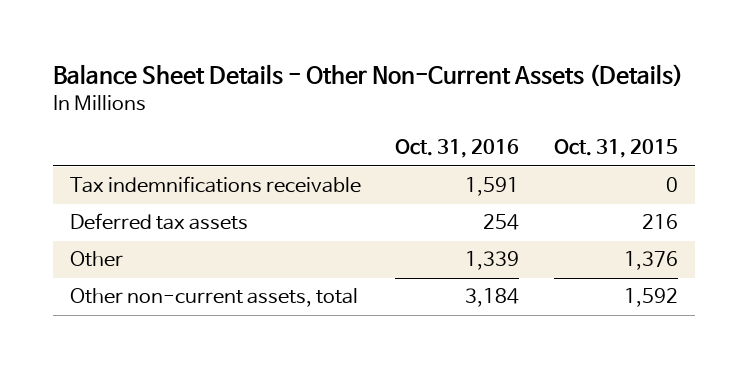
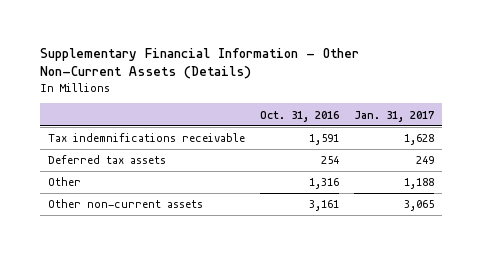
- Balance Sheet Details - Other Non-Current Assets (Details)
+ Supplementary Financial Information - Other Non-Current Assets (Details)
- | Oct. 31, 2016 | Oct. 31, 2015
+ | Oct. 31, 2016 | Jan. 31, 2017
- Other | 1,339 | 1,376
- Other non-current assets, total | 3,184 | 1,592
+ Other | 1,316 | 1,188
+ Other non-current assets | 3,161 | 3,065

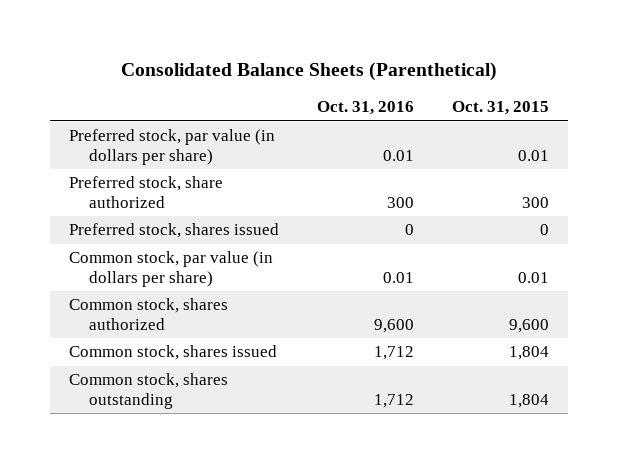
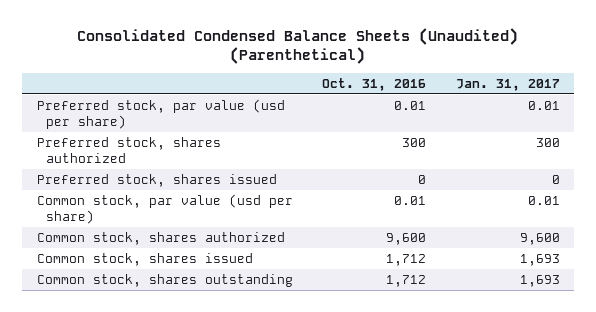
- Consolidated Balance Sheets (Parenthetical)
+ Consolidated Condensed Balance Sheets (Unaudited) (Parenthetical)
- | Oct. 31, 2016 | Oct. 31, 2015
+ | Oct. 31, 2016 | Jan. 31, 2017
- Preferred stock, par value (in dollars per share) | 0.01 | 0.01
- Preferred stock, share authorized | 300 | 300
+ Preferred stock, par value (usd per share) | 0.01 | 0.01
+ Preferred stock, shares authorized | 300 | 300
- Common stock, par value (in dollars per share) | 0.01 | 0.01
+ Common stock, par value (usd per share) | 0.01 | 0.01

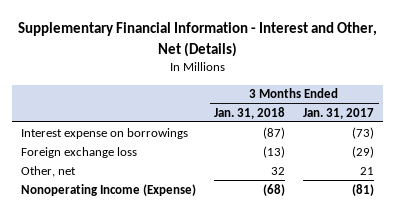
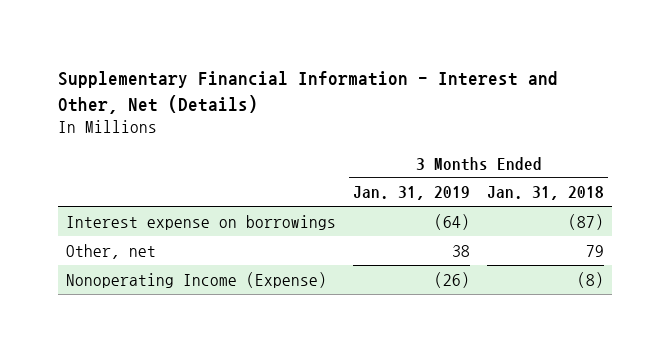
- | 3 Months Ended Jan. 31, 2018 | 3 Months Ended Jan. 31, 2017
+ | 3 Months Ended Jan. 31, 2019 | 3 Months Ended Jan. 31, 2018
- Foreign exchange loss | (13) | (29)
- Other, net | 32 | 21
- Nonoperating Income (Expense) | (68) | (81)
+ Other, net | 38 | 79
+ Nonoperating Income (Expense) | (26) | (8)

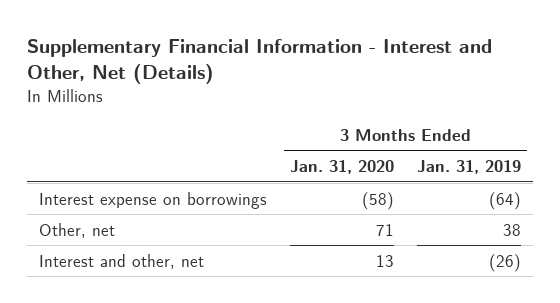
- | 3 Months Ended Jan. 31, 2019 | 3 Months Ended Jan. 31, 2018
+ | 3 Months Ended Jan. 31, 2020 | 3 Months Ended Jan. 31, 2019
- Nonoperating Income (Expense) | (26) | (8)
+ Interest and other, net | 13 | (26)

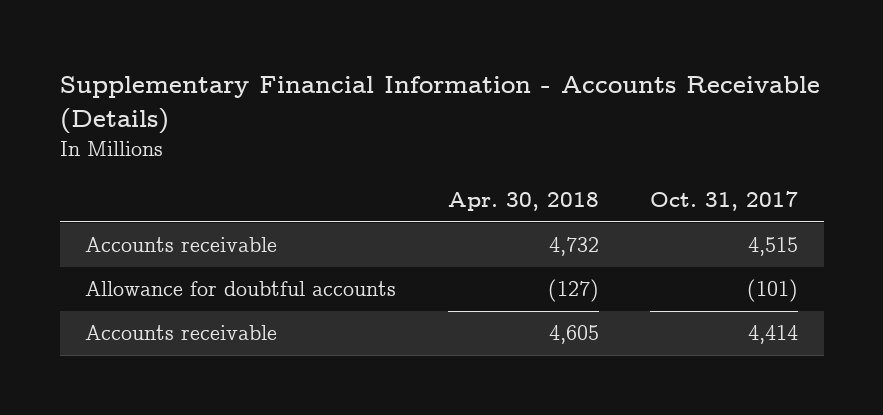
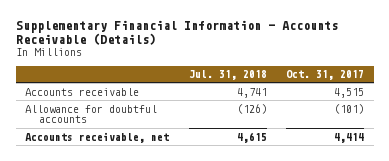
- | Apr. 30, 2018 | Oct. 31, 2017
+ | Jul. 31, 2018 | Oct. 31, 2017
- Accounts receivable | 4,605 | 4,414
+ Accounts receivable, net | 4,615 | 4,414

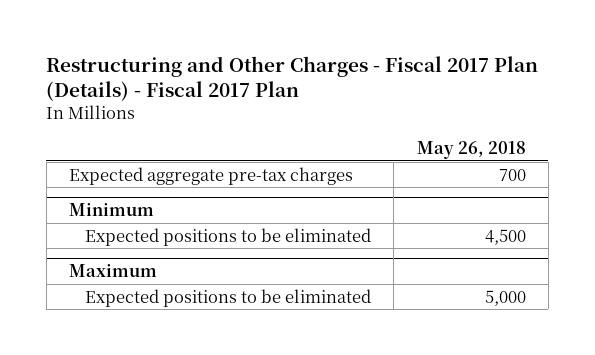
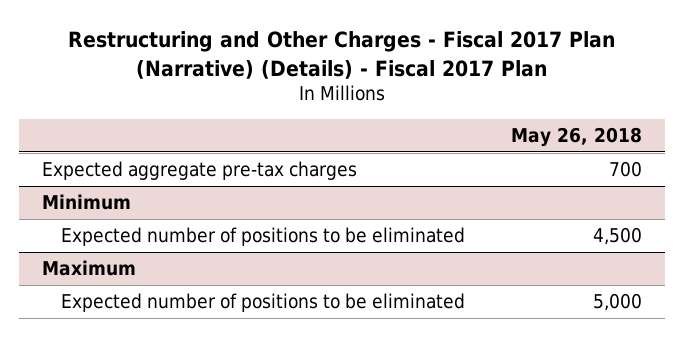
- Restructuring and Other Charges - Fiscal 2017 Plan (Details) - Fiscal 2017 Plan
+ Restructuring and Other Charges - Fiscal 2017 Plan (Narrative) (Details) - Fiscal 2017 Plan
@ Minimum
- Expected positions to be eliminated | 4,500
+ Expected number of positions to be eliminated | 4,500
@ Maximum
- Expected positions to be eliminated | 5,000
+ Expected number of positions to be eliminated | 5,000

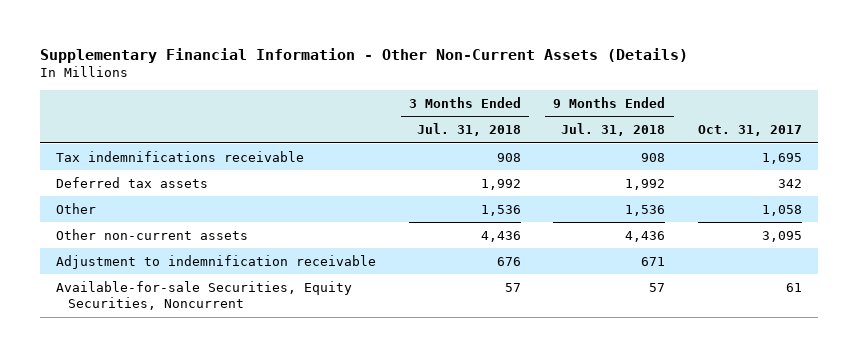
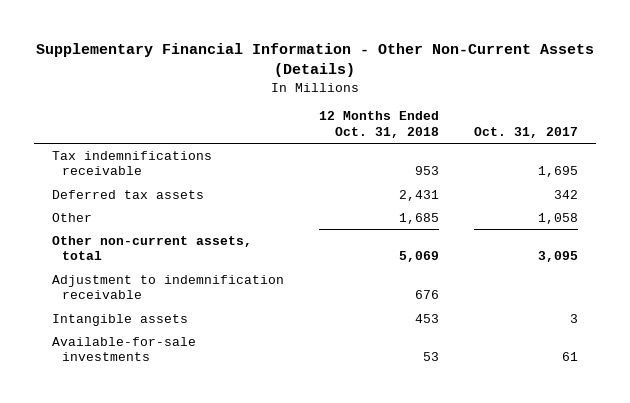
- | 3 Months Ended Jul. 31, 2018 | 9 Months Ended Jul. 31, 2018 | Oct. 31, 2017
+ | 12 Months Ended Oct. 31, 2018 | Oct. 31, 2017
- Other non-current assets | 4,436 | 4,436 | 3,095
+ Other non-current assets, total | 5,069 | 3,095
- Available-for-sale Securities, Equity Securities, Noncurrent | 57 | 57 | 61
+ Intangible assets | 453 | 3
+ Available-for-sale investments | 53 | 61

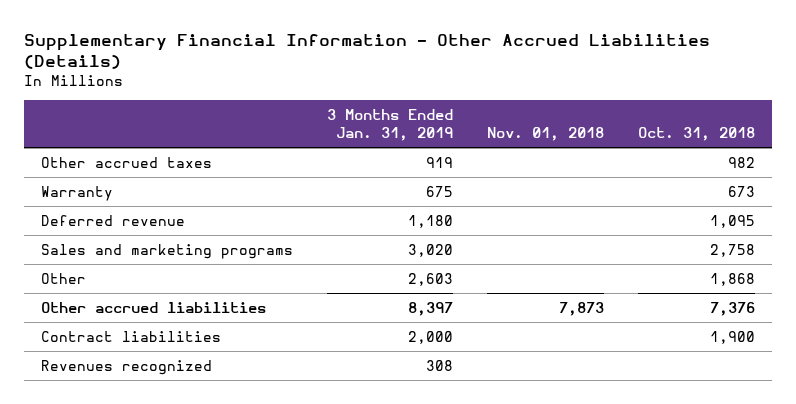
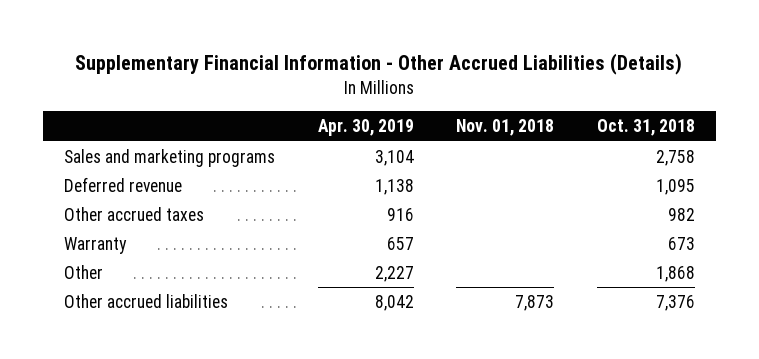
- | 3 Months Ended Jan. 31, 2019 | Nov. 01, 2018 | Oct. 31, 2018
+ | Apr. 30, 2019 | Nov. 01, 2018 | Oct. 31, 2018
moved up: Sales and marketing programs | 3,104 | | 2,758
moved up: Deferred revenue | 1,138 | | 1,095
- Contract liabilities | 2,000 | | 1,900
- Revenues recognized | 308 | |

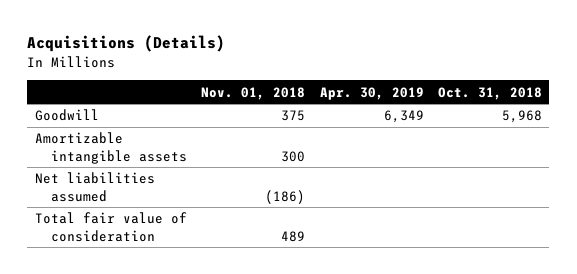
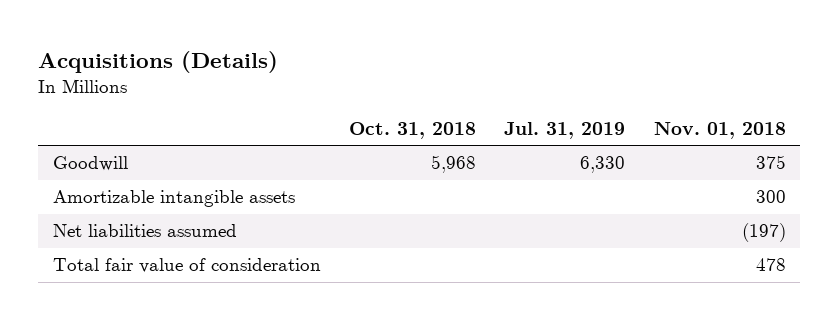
- | Nov. 01, 2018 | Apr. 30, 2019 | Oct. 31, 2018
+ | Oct. 31, 2018 | Jul. 31, 2019 | Nov. 01, 2018
- Net liabilities assumed | (186) | |
- Total fair value of consideration | 489 | |
+ Net liabilities assumed | | | (197)
+ Total fair value of consideration | | | 478

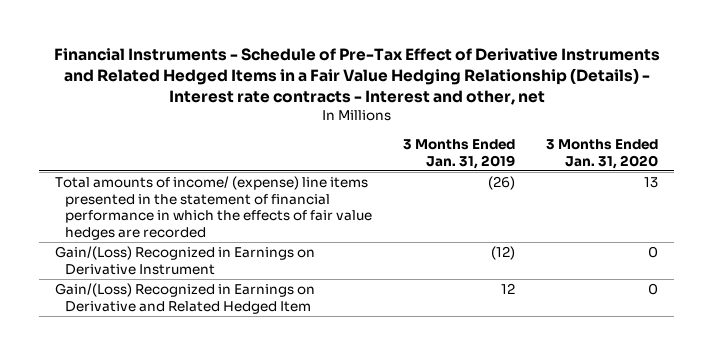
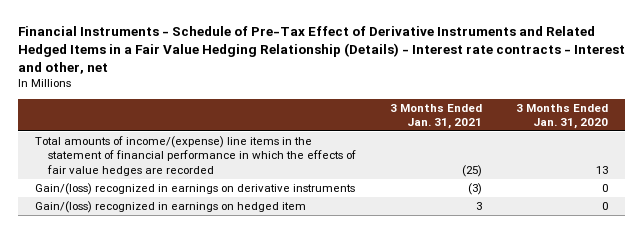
- | 3 Months Ended Jan. 31, 2019 | 3 Months Ended Jan. 31, 2020
+ | 3 Months Ended Jan. 31, 2021 | 3 Months Ended Jan. 31, 2020
- Total amounts of income/ (expense) line items presented in the statement of financial performance in which the effects of fair value hedges are recorded | (26) | 13
- Gain/(Loss) Recognized in Earnings on Derivative Instrument | (12) | 0
- Gain/(Loss) Recognized in Earnings on Derivative and Related Hedged Item | 12 | 0
+ Total amounts of income/(expense) line items in the statement of financial performance in which the effects of fair value hedges are recorded | (25) | 13
+ Gain/(loss) recognized in earnings on derivative instruments | (3) | 0
+ Gain/(loss) recognized in earnings on hedged item | 3 | 0

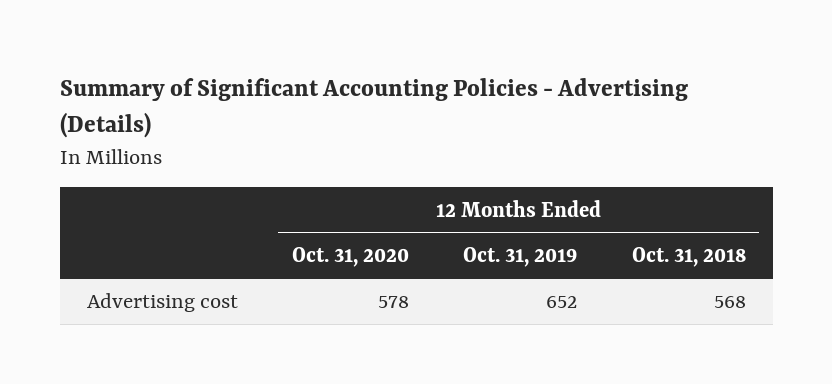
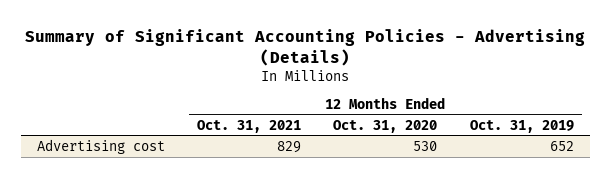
- | 12 Months Ended Oct. 31, 2020 | 12 Months Ended Oct. 31, 2019 | 12 Months Ended Oct. 31, 2018
+ | 12 Months Ended Oct. 31, 2021 | 12 Months Ended Oct. 31, 2020 | 12 Months Ended Oct. 31, 2019
- Advertising cost | 578 | 652 | 568
+ Advertising cost | 829 | 530 | 652

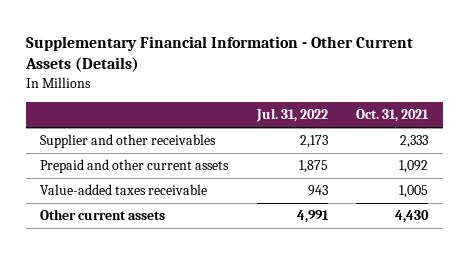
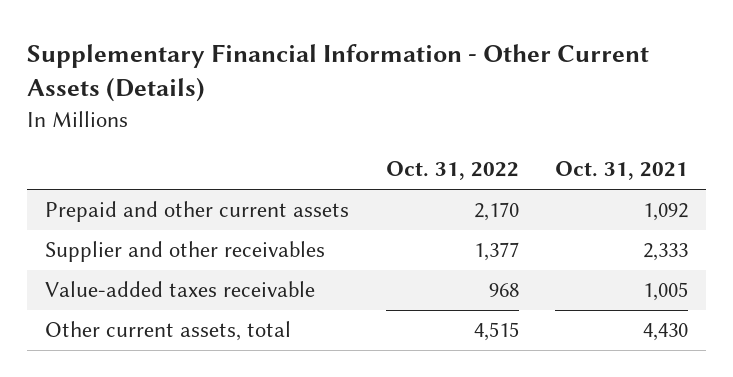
- | Jul. 31, 2022 | Oct. 31, 2021
+ | Oct. 31, 2022 | Oct. 31, 2021
moved down: Supplier and other receivables | 1,377 | 2,333
- Other current assets | 4,991 | 4,430
+ Other current assets, total | 4,515 | 4,430

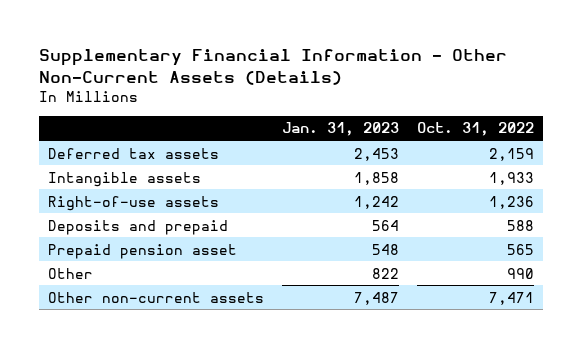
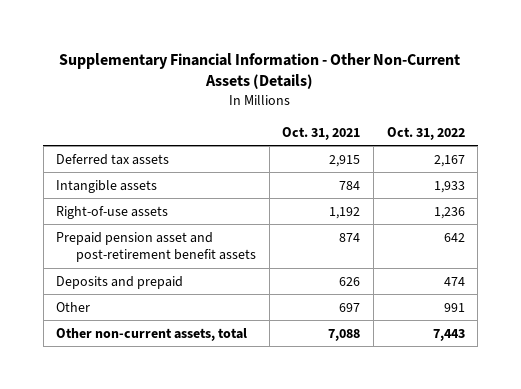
- | Jan. 31, 2023 | Oct. 31, 2022
+ | Oct. 31, 2021 | Oct. 31, 2022
- Deferred tax assets | 2,453 | 2,159
+ Deferred tax assets | 2,915 | 2,167
- Deposits and prepaid | 564 | 588
- Prepaid pension asset | 548 | 565
- Other | 822 | 990
- Other non-current assets | 7,487 | 7,471
+ Prepaid pension asset and post-retirement benefit assets | 874 | 642
+ Deposits and prepaid | 626 | 474
+ Other | 697 | 991
+ Other non-current assets, total | 7,088 | 7,443

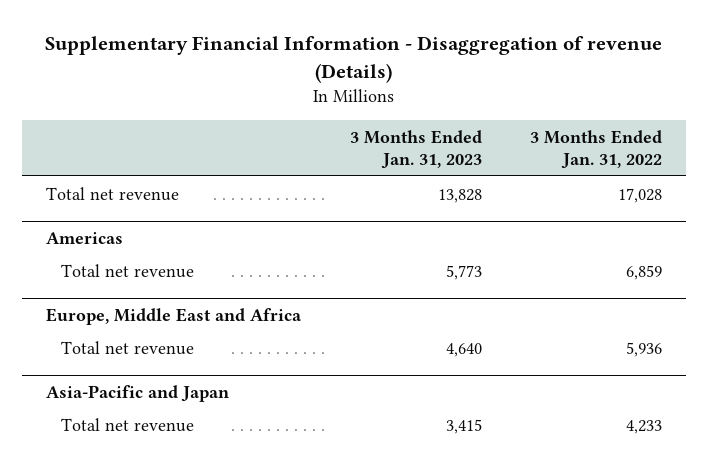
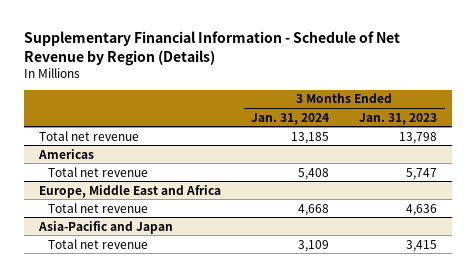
- Supplementary Financial Information - Disaggregation of revenue (Details)
+ Supplementary Financial Information - Schedule of Net Revenue by Region (Details)
- | 3 Months Ended Jan. 31, 2023 | 3 Months Ended Jan. 31, 2022
+ | 3 Months Ended Jan. 31, 2024 | 3 Months Ended Jan. 31, 2023
- Total net revenue | 13,828 | 17,028
+ Total net revenue | 13,185 | 13,798
@ Americas
- Total net revenue | 5,773 | 6,859
+ Total net revenue | 5,408 | 5,747
@ Europe, Middle East and Africa
- Total net revenue | 4,640 | 5,936
+ Total net revenue | 4,668 | 4,636

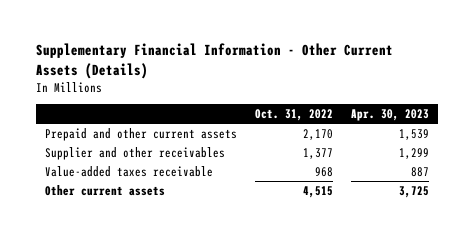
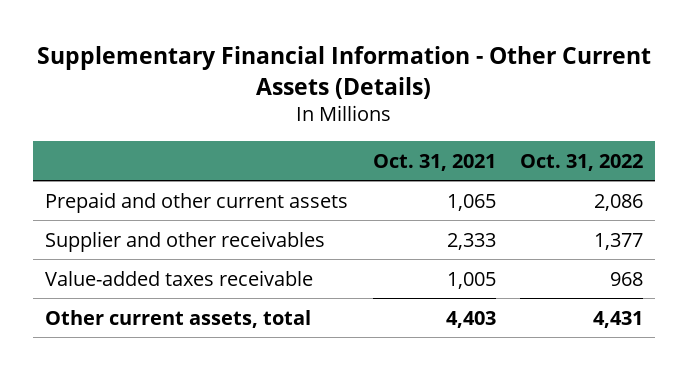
- | Oct. 31, 2022 | Apr. 30, 2023
+ | Oct. 31, 2021 | Oct. 31, 2022
- Prepaid and other current assets | 2,170 | 1,539
+ Prepaid and other current assets | 1,065 | 2,086
- Other current assets | 4,515 | 3,725
+ Other current assets, total | 4,403 | 4,431

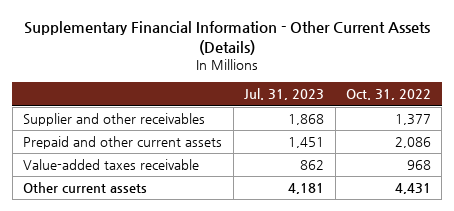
- | Oct. 31, 2021 | Oct. 31, 2022
+ | Jul. 31, 2023 | Oct. 31, 2022
moved down: Prepaid and other current assets | 1,451 | 2,086
- Other current assets, total | 4,403 | 4,431
+ Other current assets | 4,181 | 4,431

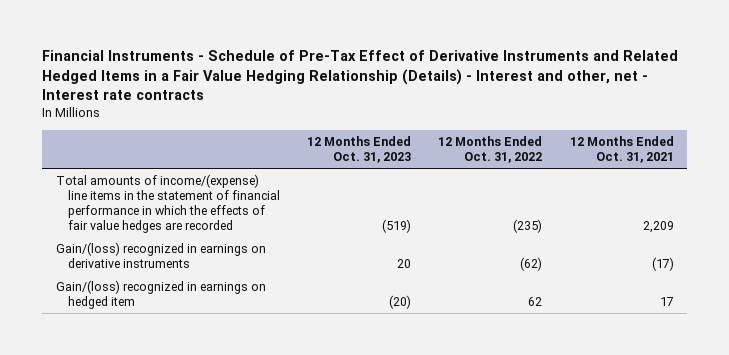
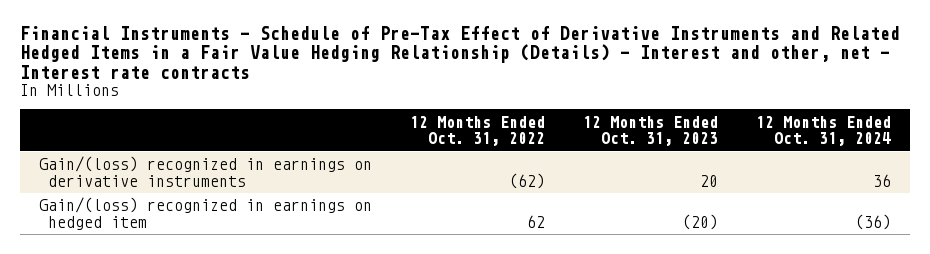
- | 12 Months Ended Oct. 31, 2023 | 12 Months Ended Oct. 31, 2022 | 12 Months Ended Oct. 31, 2021
+ | 12 Months Ended Oct. 31, 2022 | 12 Months Ended Oct. 31, 2023 | 12 Months Ended Oct. 31, 2024
- Total amounts of income/(expense) line items in the statement of financial performance in which the effects of fair value hedges are recorded | (519) | (235) | 2,209

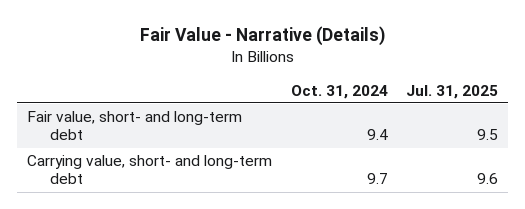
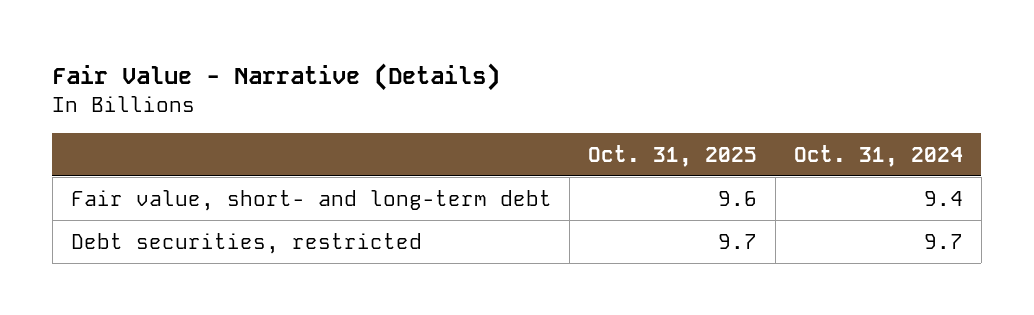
- | Oct. 31, 2024 | Jul. 31, 2025
+ | Oct. 31, 2025 | Oct. 31, 2024
- Carrying value, short- and long-term debt | 9.7 | 9.6
+ Debt securities, restricted | 9.7 | 9.7

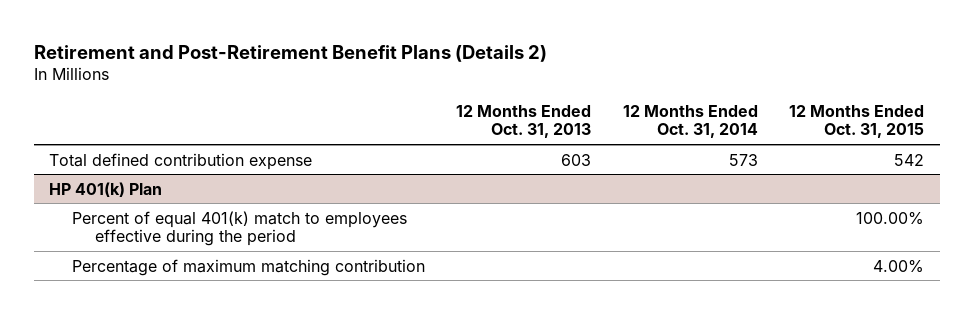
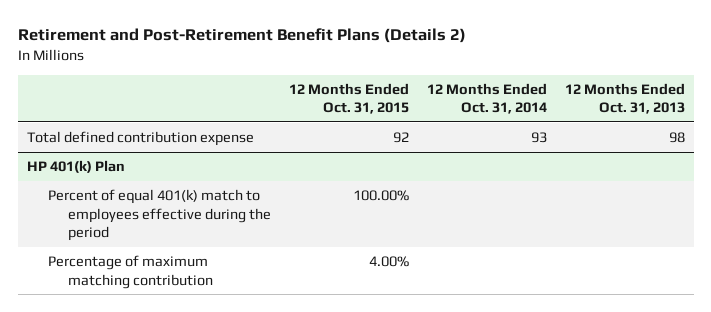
- | 12 Months Ended Oct. 31, 2013 | 12 Months Ended Oct. 31, 2014 | 12 Months Ended Oct. 31, 2015
+ | 12 Months Ended Oct. 31, 2015 | 12 Months Ended Oct. 31, 2014 | 12 Months Ended Oct. 31, 2013
- Total defined contribution expense | 603 | 573 | 542
+ Total defined contribution expense | 92 | 93 | 98

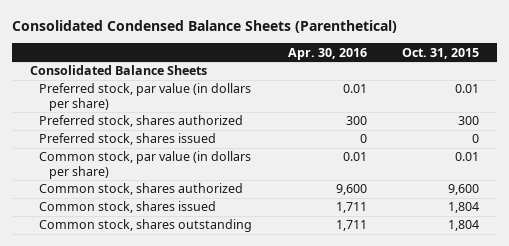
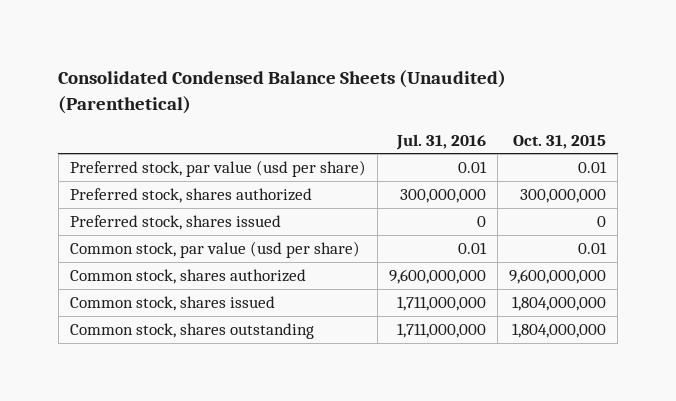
- Consolidated Condensed Balance Sheets (Parenthetical)
+ Consolidated Condensed Balance Sheets (Unaudited) (Parenthetical)
- | Apr. 30, 2016 | Oct. 31, 2015
+ | Jul. 31, 2016 | Oct. 31, 2015
- Consolidated Balance Sheets
- Preferred stock, par value (in dollars per share) | 0.01 | 0.01
- Preferred stock, shares authorized | 300 | 300
+ Preferred stock, par value (usd per share) | 0.01 | 0.01
+ Preferred stock, shares authorized | 300,000,000 | 300,000,000
- Common stock, par value (in dollars per share) | 0.01 | 0.01
- Common stock, shares authorized | 9,600 | 9,600
- Common stock, shares issued | 1,711 | 1,804
- Common stock, shares outstanding | 1,711 | 1,804
+ Common stock, par value (usd per share) | 0.01 | 0.01
+ Common stock, shares authorized | 9,600,000,000 | 9,600,000,000
+ Common stock, shares issued | 1,711,000,000 | 1,804,000,000
+ Common stock, shares outstanding | 1,711,000,000 | 1,804,000,000

